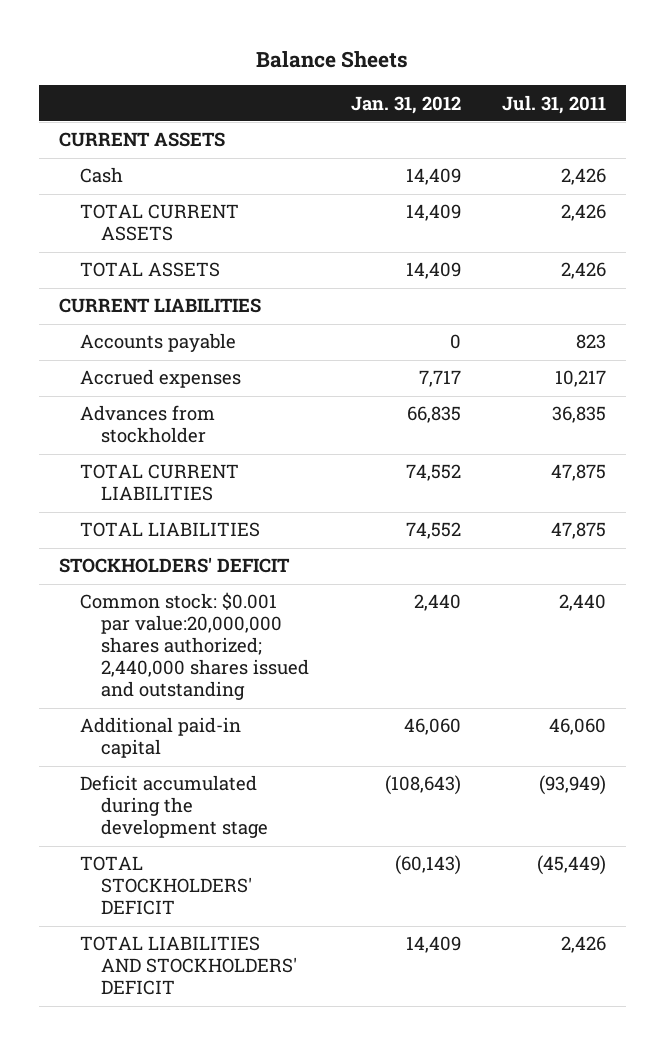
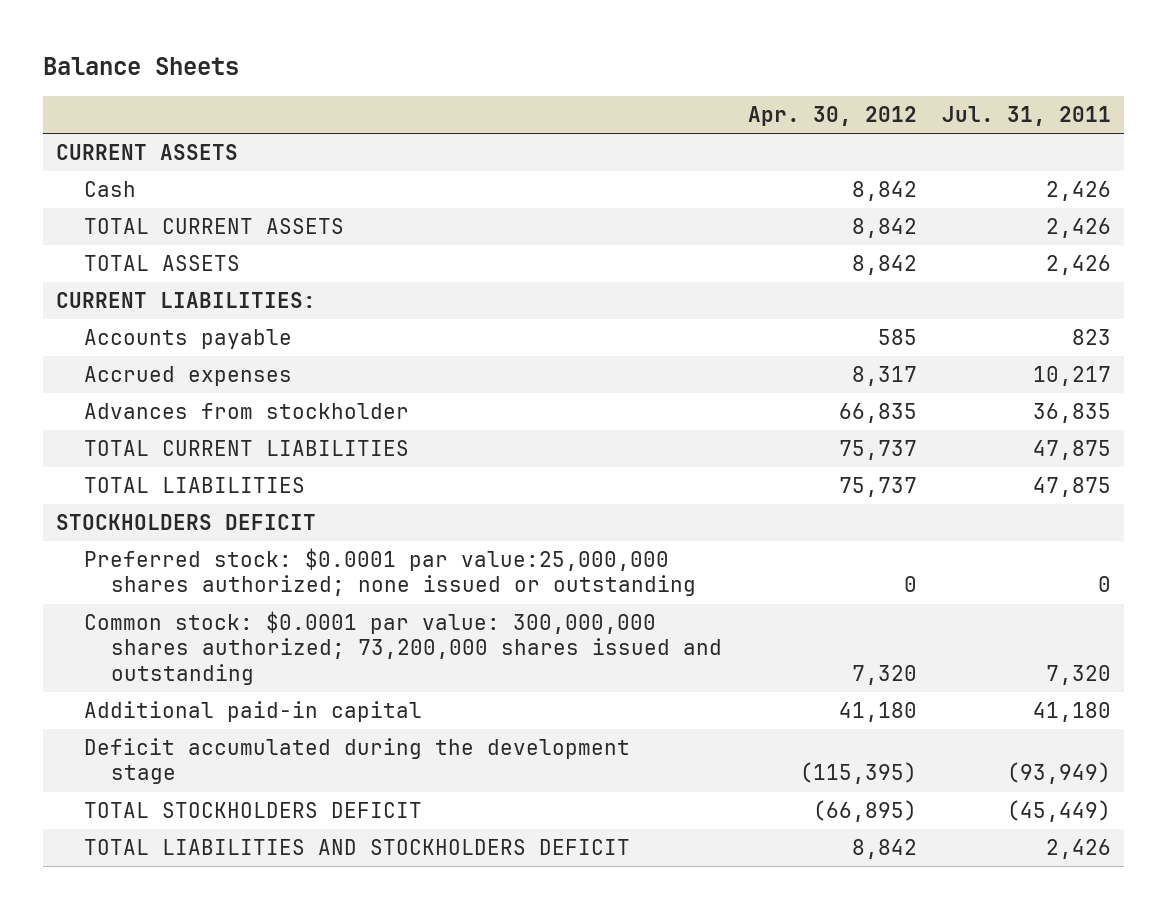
- | Jan. 31, 2012 | Jul. 31, 2011
+ | Apr. 30, 2012 | Jul. 31, 2011
- CURRENT LIABILITIES
+ CURRENT LIABILITIES:
- STOCKHOLDERS' DEFICIT
- Common stock: $0.001 par value:20,000,000 shares authorized; 2,440,000 shares issued and outstanding | 2,440 | 2,440
- Additional paid-in capital | 46,060 | 46,060
+ STOCKHOLDERS DEFICIT
+ Preferred stock: $0.0001 par value:25,000,000 shares authorized; none issued or outstanding | 0 | 0
+ Common stock: $0.0001 par value: 300,000,000 shares authorized; 73,200,000 shares issued and outstanding | 7,320 | 7,320
+ Additional paid-in capital | 41,180 | 41,180
- TOTAL STOCKHOLDERS' DEFICIT | (60,143) | (45,449)
- TOTAL LIABILITIES AND STOCKHOLDERS' DEFICIT | 14,409 | 2,426
+ TOTAL STOCKHOLDERS DEFICIT | (66,895) | (45,449)
+ TOTAL LIABILITIES AND STOCKHOLDERS DEFICIT | 8,842 | 2,426

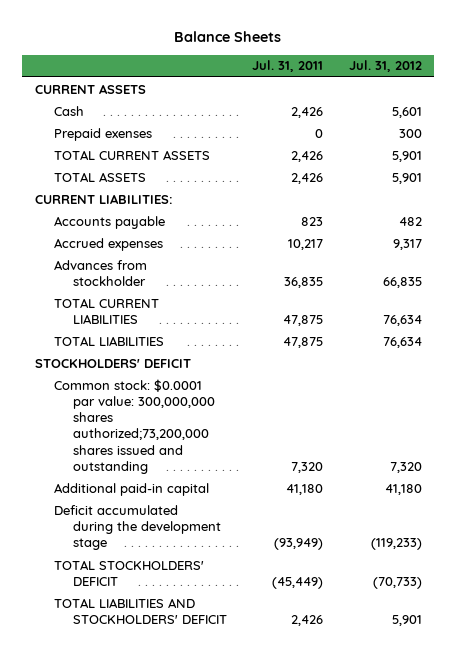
- | Apr. 30, 2012 | Jul. 31, 2011
+ | Jul. 31, 2011 | Jul. 31, 2012
+ Prepaid exenses | 0 | 300
- STOCKHOLDERS DEFICIT
- Preferred stock: $0.0001 par value:25,000,000 shares authorized; none issued or outstanding | 0 | 0
- Common stock: $0.0001 par value: 300,000,000 shares authorized; 73,200,000 shares issued and outstanding | 7,320 | 7,320
+ STOCKHOLDERS' DEFICIT
+ Common stock: $0.0001 par value: 300,000,000 shares authorized;73,200,000 shares issued and outstanding | 7,320 | 7,320
- TOTAL STOCKHOLDERS DEFICIT | (66,895) | (45,449)
- TOTAL LIABILITIES AND STOCKHOLDERS DEFICIT | 8,842 | 2,426
+ TOTAL STOCKHOLDERS' DEFICIT | (45,449) | (70,733)
+ TOTAL LIABILITIES AND STOCKHOLDERS' DEFICIT | 2,426 | 5,901

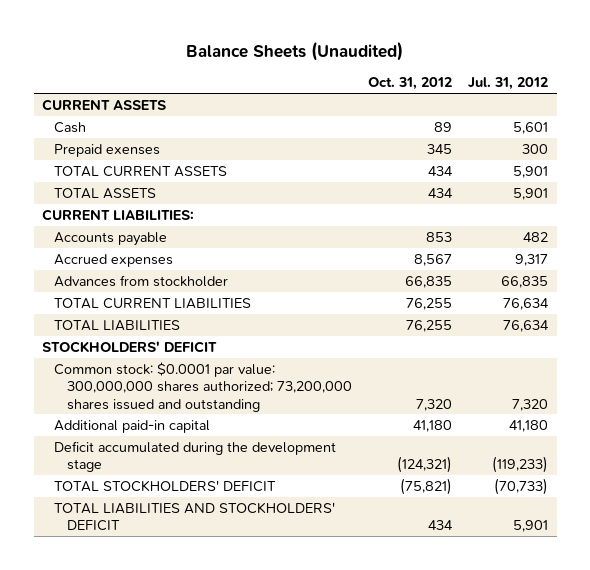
- Balance Sheets
+ Balance Sheets (Unaudited)
- | Jul. 31, 2011 | Jul. 31, 2012
+ | Oct. 31, 2012 | Jul. 31, 2012
- Common stock: $0.0001 par value: 300,000,000 shares authorized;73,200,000 shares issued and outstanding | 7,320 | 7,320
+ Common stock: $0.0001 par value: 300,000,000 shares authorized; 73,200,000 shares issued and outstanding | 7,320 | 7,320

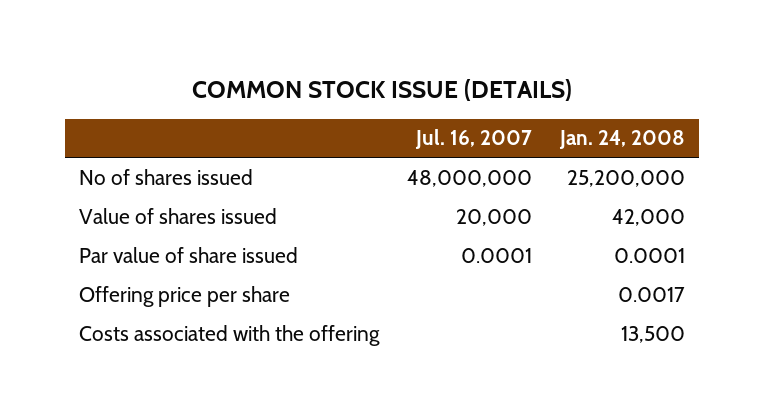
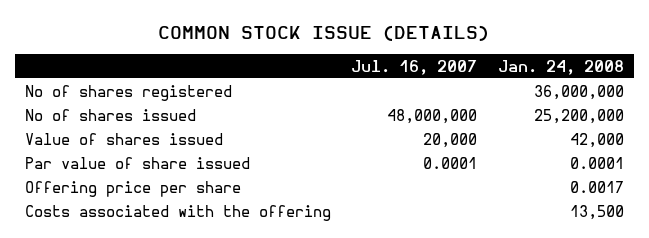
+ No of shares registered | | 36,000,000

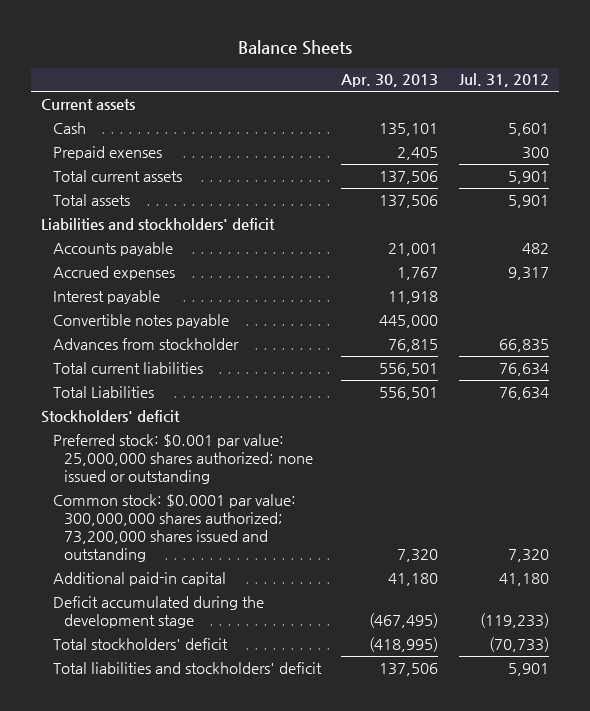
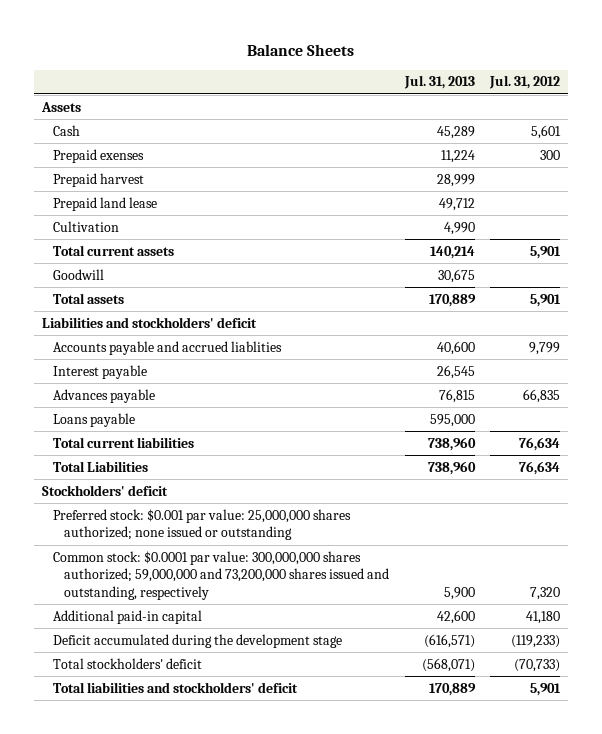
- | Apr. 30, 2013 | Jul. 31, 2012
+ | Jul. 31, 2013 | Jul. 31, 2012
- Current assets
+ Assets
+ Prepaid harvest | 28,999 |
+ Prepaid land lease | 49,712 |
+ Cultivation | 4,990 |
+ Goodwill | 30,675 |
- Accounts payable | 21,001 | 482
- Accrued expenses | 1,767 | 9,317
+ Accounts payable and accrued liablities | 40,600 | 9,799
- Convertible notes payable | 445,000 |
- Advances from stockholder | 76,815 | 66,835
+ Advances payable | 76,815 | 66,835
+ Loans payable | 595,000 |
- Common stock: $0.0001 par value: 300,000,000 shares authorized; 73,200,000 shares issued and outstanding | 7,320 | 7,320
+ Common stock: $0.0001 par value: 300,000,000 shares authorized; 59,000,000 and 73,200,000 shares issued and outstanding, respectively | 5,900 | 7,320

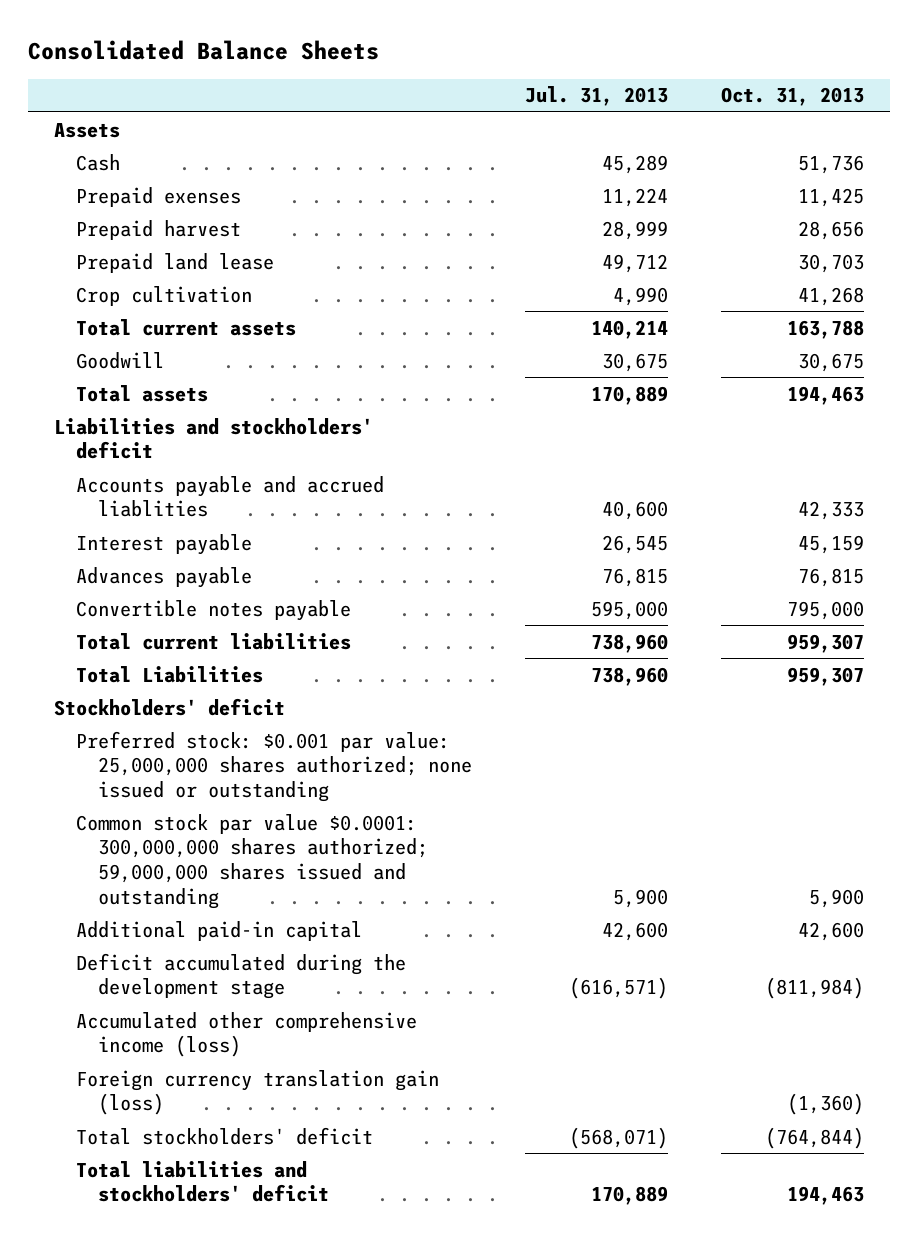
- Balance Sheets
+ Consolidated Balance Sheets
- | Jul. 31, 2013 | Jul. 31, 2012
+ | Jul. 31, 2013 | Oct. 31, 2013
- Cultivation | 4,990 |
+ Crop cultivation | 4,990 | 41,268
- Loans payable | 595,000 |
+ Convertible notes payable | 595,000 | 795,000
- Common stock: $0.0001 par value: 300,000,000 shares authorized; 59,000,000 and 73,200,000 shares issued and outstanding, respectively | 5,900 | 7,320
+ Common stock par value $0.0001: 300,000,000 shares authorized; 59,000,000 shares issued and outstanding | 5,900 | 5,900
+ Accumulated other comprehensive income (loss)
+ Foreign currency translation gain (loss) | | (1,360)

